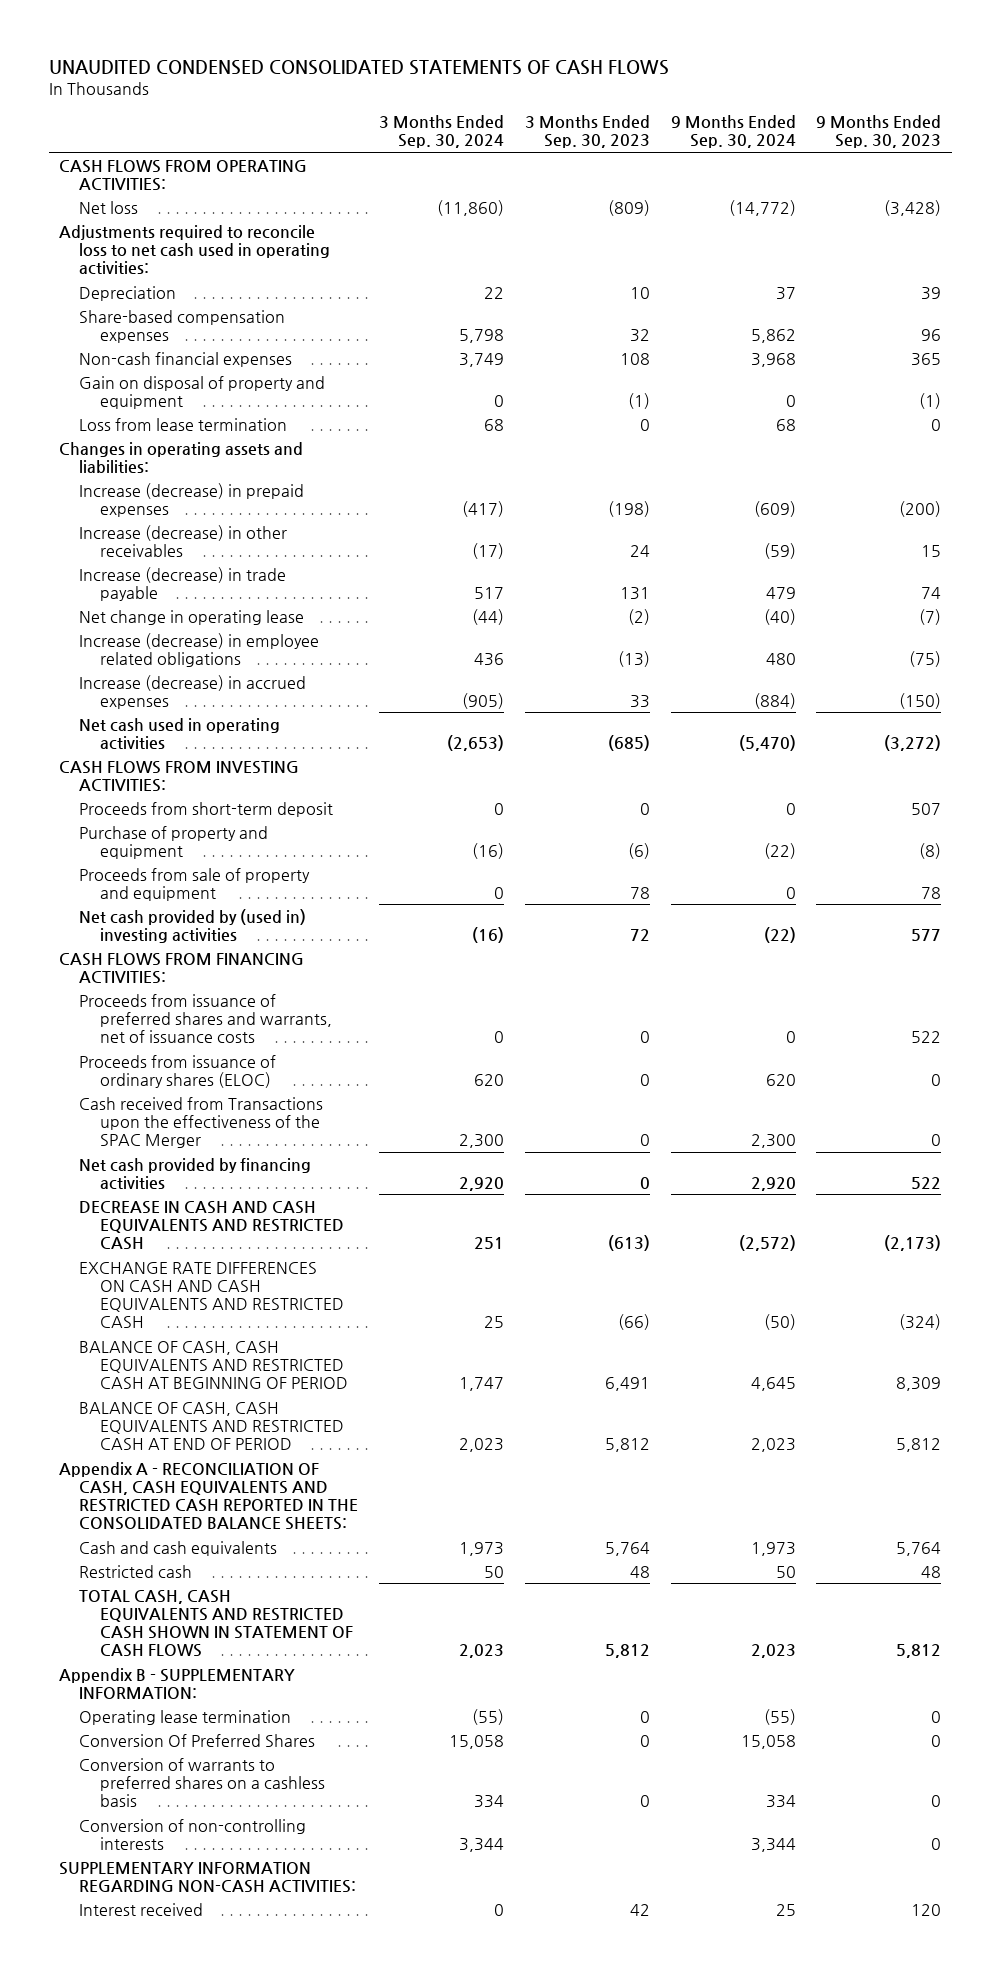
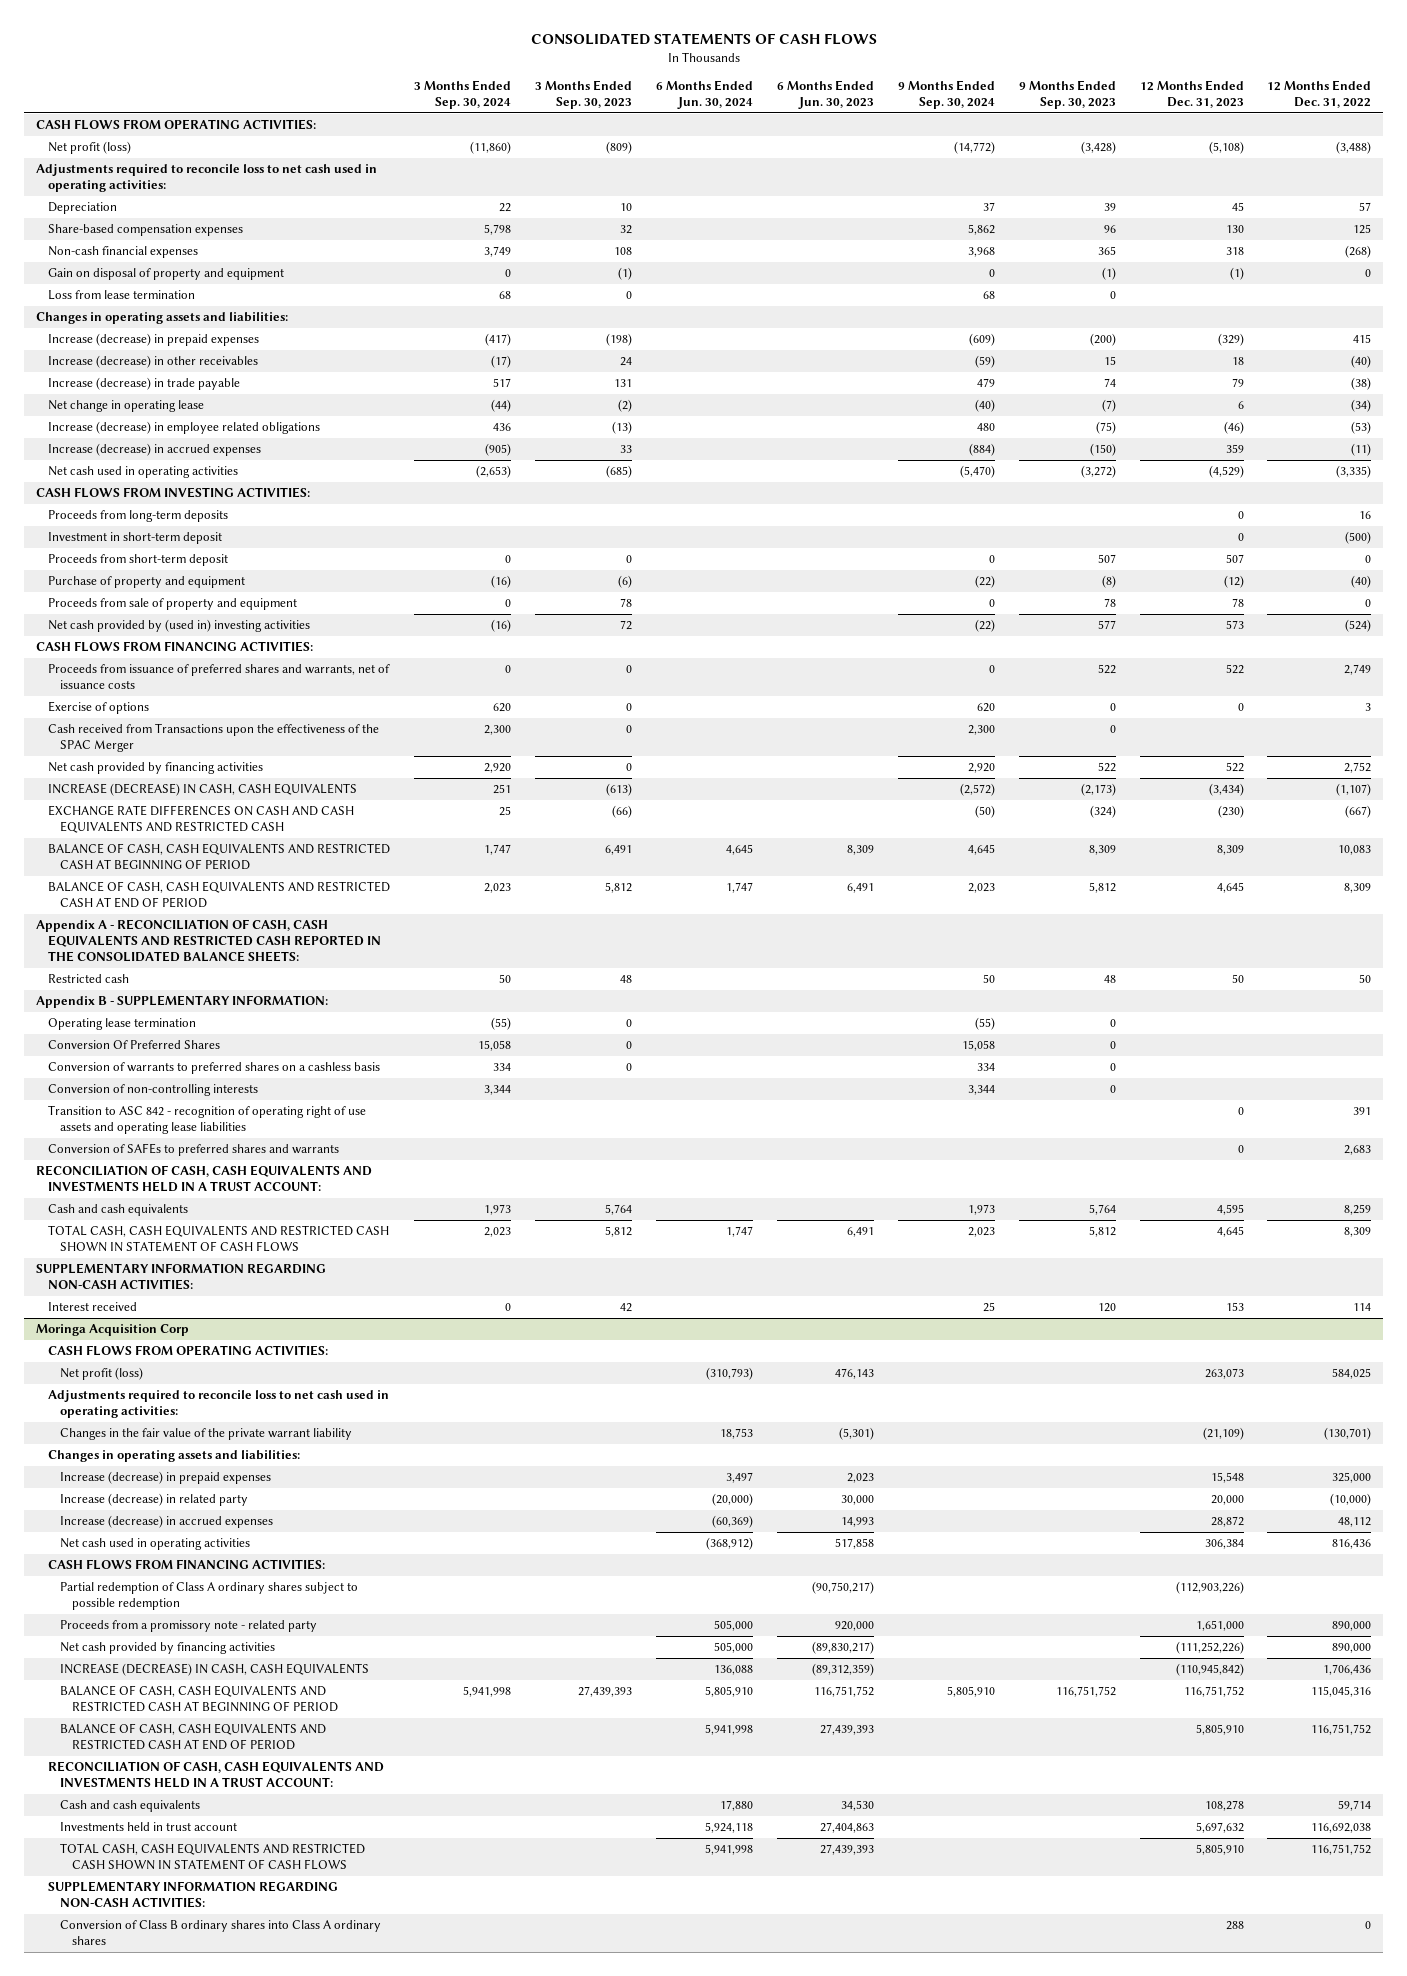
- UNAUDITED CONDENSED CONSOLIDATED STATEMENTS OF CASH FLOWS
+ CONSOLIDATED STATEMENTS OF CASH FLOWS
- | 3 Months Ended Sep. 30, 2024 | 3 Months Ended Sep. 30, 2023 | 9 Months Ended Sep. 30, 2024 | 9 Months Ended Sep. 30, 2023
+ | 3 Months Ended Sep. 30, 2024 | 3 Months Ended Sep. 30, 2023 | 6 Months Ended Jun. 30, 2024 | 6 Months Ended Jun. 30, 2023 | 9 Months Ended Sep. 30, 2024 | 9 Months Ended Sep. 30, 2023 | 12 Months Ended Dec. 31, 2023 | 12 Months Ended Dec. 31, 2022
- Net loss | (11,860) | (809) | (14,772) | (3,428)
+ Net profit (loss) | (11,860) | (809) | | | (14,772) | (3,428) | (5,108) | (3,488)
+ Proceeds from long-term deposits | | | | | | | 0 | 16
+ Investment in short-term deposit | | | | | | | 0 | (500)
- Proceeds from issuance of ordinary shares (ELOC) | 620 | 0 | 620 | 0
+ Exercise of options | 620 | 0 | | | 620 | 0 | 0 | 3
- DECREASE IN CASH AND CASH EQUIVALENTS AND RESTRICTED CASH | 251 | (613) | (2,572) | (2,173)
+ INCREASE (DECREASE) IN CASH, CASH EQUIVALENTS | 251 | (613) | | | (2,572) | (2,173) | (3,434) | (1,107)
+ Transition to ASC 842 - recognition of operating right of use assets and operating lease liabilities | | | | | | | 0 | 391
+ Conversion of SAFEs to preferred shares and warrants | | | | | | | 0 | 2,683
+ RECONCILIATION OF CASH, CASH EQUIVALENTS AND INVESTMENTS HELD IN A TRUST ACCOUNT:
moved down: Cash and cash equivalents | 1,973 | 5,764 | | | 1,973 | 5,764 | 4,595 | 8,259
moved down: TOTAL CASH, CASH EQUIVALENTS AND RESTRICTED CASH SHOWN IN STATEMENT OF CASH FLOWS | 2,023 | 5,812 | 1,747 | 6,491 | 2,023 | 5,812 | 4,645 | 8,309
+ Moringa Acquisition Corp
+ CASH FLOWS FROM OPERATING ACTIVITIES:
+ Net profit (loss) | | | (310,793) | 476,143 | | | 263,073 | 584,025
+ Adjustments required to reconcile loss to net cash used in operating activities:
+ Changes in the fair value of the private warrant liability | | | 18,753 | (5,301) | | | (21,109) | (130,701)
+ Changes in operating assets and liabilities:
+ Increase (decrease) in prepaid expenses | | | 3,497 | 2,023 | | | 15,548 | 325,000
+ Increase (decrease) in related party | | | (20,000) | 30,000 | | | 20,000 | (10,000)
+ Increase (decrease) in accrued expenses | | | (60,369) | 14,993 | | | 28,872 | 48,112
+ Net cash used in operating activities | | | (368,912) | 517,858 | | | 306,384 | 816,436
+ CASH FLOWS FROM FINANCING ACTIVITIES:
+ Partial redemption of Class A ordinary shares subject to possible redemption | | | | (90,750,217) | | | (112,903,226) |
+ Proceeds from a promissory note - related party | | | 505,000 | 920,000 | | | 1,651,000 | 890,000
+ Net cash provided by financing activities | | | 505,000 | (89,830,217) | | | (111,252,226) | 890,000
+ INCREASE (DECREASE) IN CASH, CASH EQUIVALENTS | | | 136,088 | (89,312,359) | | | (110,945,842) | 1,706,436
+ BALANCE OF CASH, CASH EQUIVALENTS AND RESTRICTED CASH AT BEGINNING OF PERIOD | 5,941,998 | 27,439,393 | 5,805,910 | 116,751,752 | 5,805,910 | 116,751,752 | 116,751,752 | 115,045,316
+ BALANCE OF CASH, CASH EQUIVALENTS AND RESTRICTED CASH AT END OF PERIOD | | | 5,941,998 | 27,439,393 | | | 5,805,910 | 116,751,752
+ RECONCILIATION OF CASH, CASH EQUIVALENTS AND INVESTMENTS HELD IN A TRUST ACCOUNT:
+ Cash and cash equivalents | | | 17,880 | 34,530 | | | 108,278 | 59,714
+ Investments held in trust account | | | 5,924,118 | 27,404,863 | | | 5,697,632 | 116,692,038
+ TOTAL CASH, CASH EQUIVALENTS AND RESTRICTED CASH SHOWN IN STATEMENT OF CASH FLOWS | | | 5,941,998 | 27,439,393 | | | 5,805,910 | 116,751,752
+ SUPPLEMENTARY INFORMATION REGARDING NON-CASH ACTIVITIES:
+ Conversion of Class B ordinary shares into Class A ordinary shares | | | | | | | 288 | 0

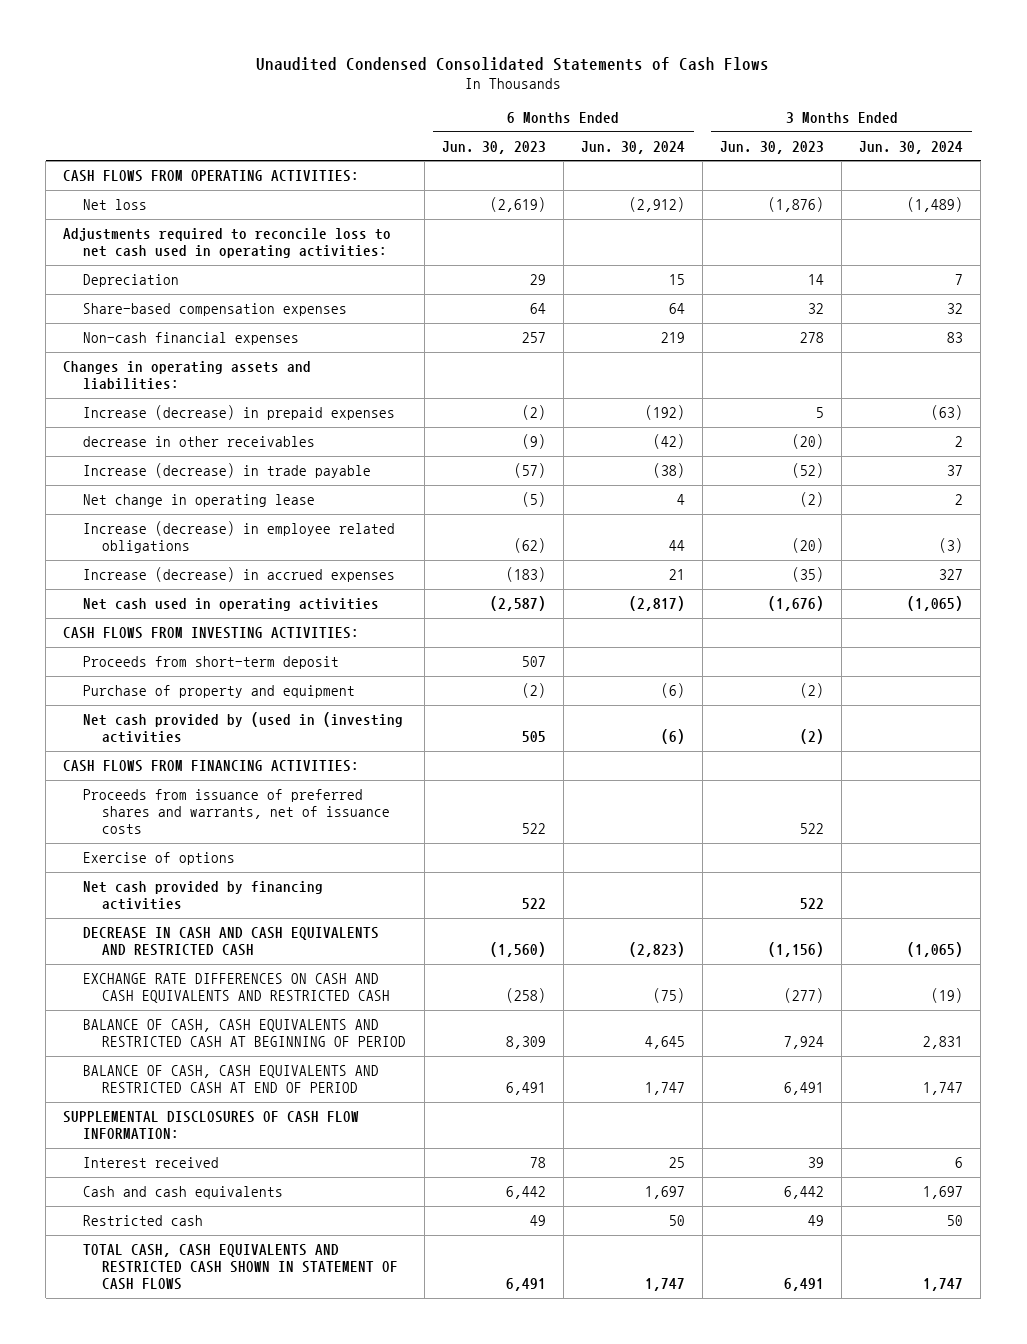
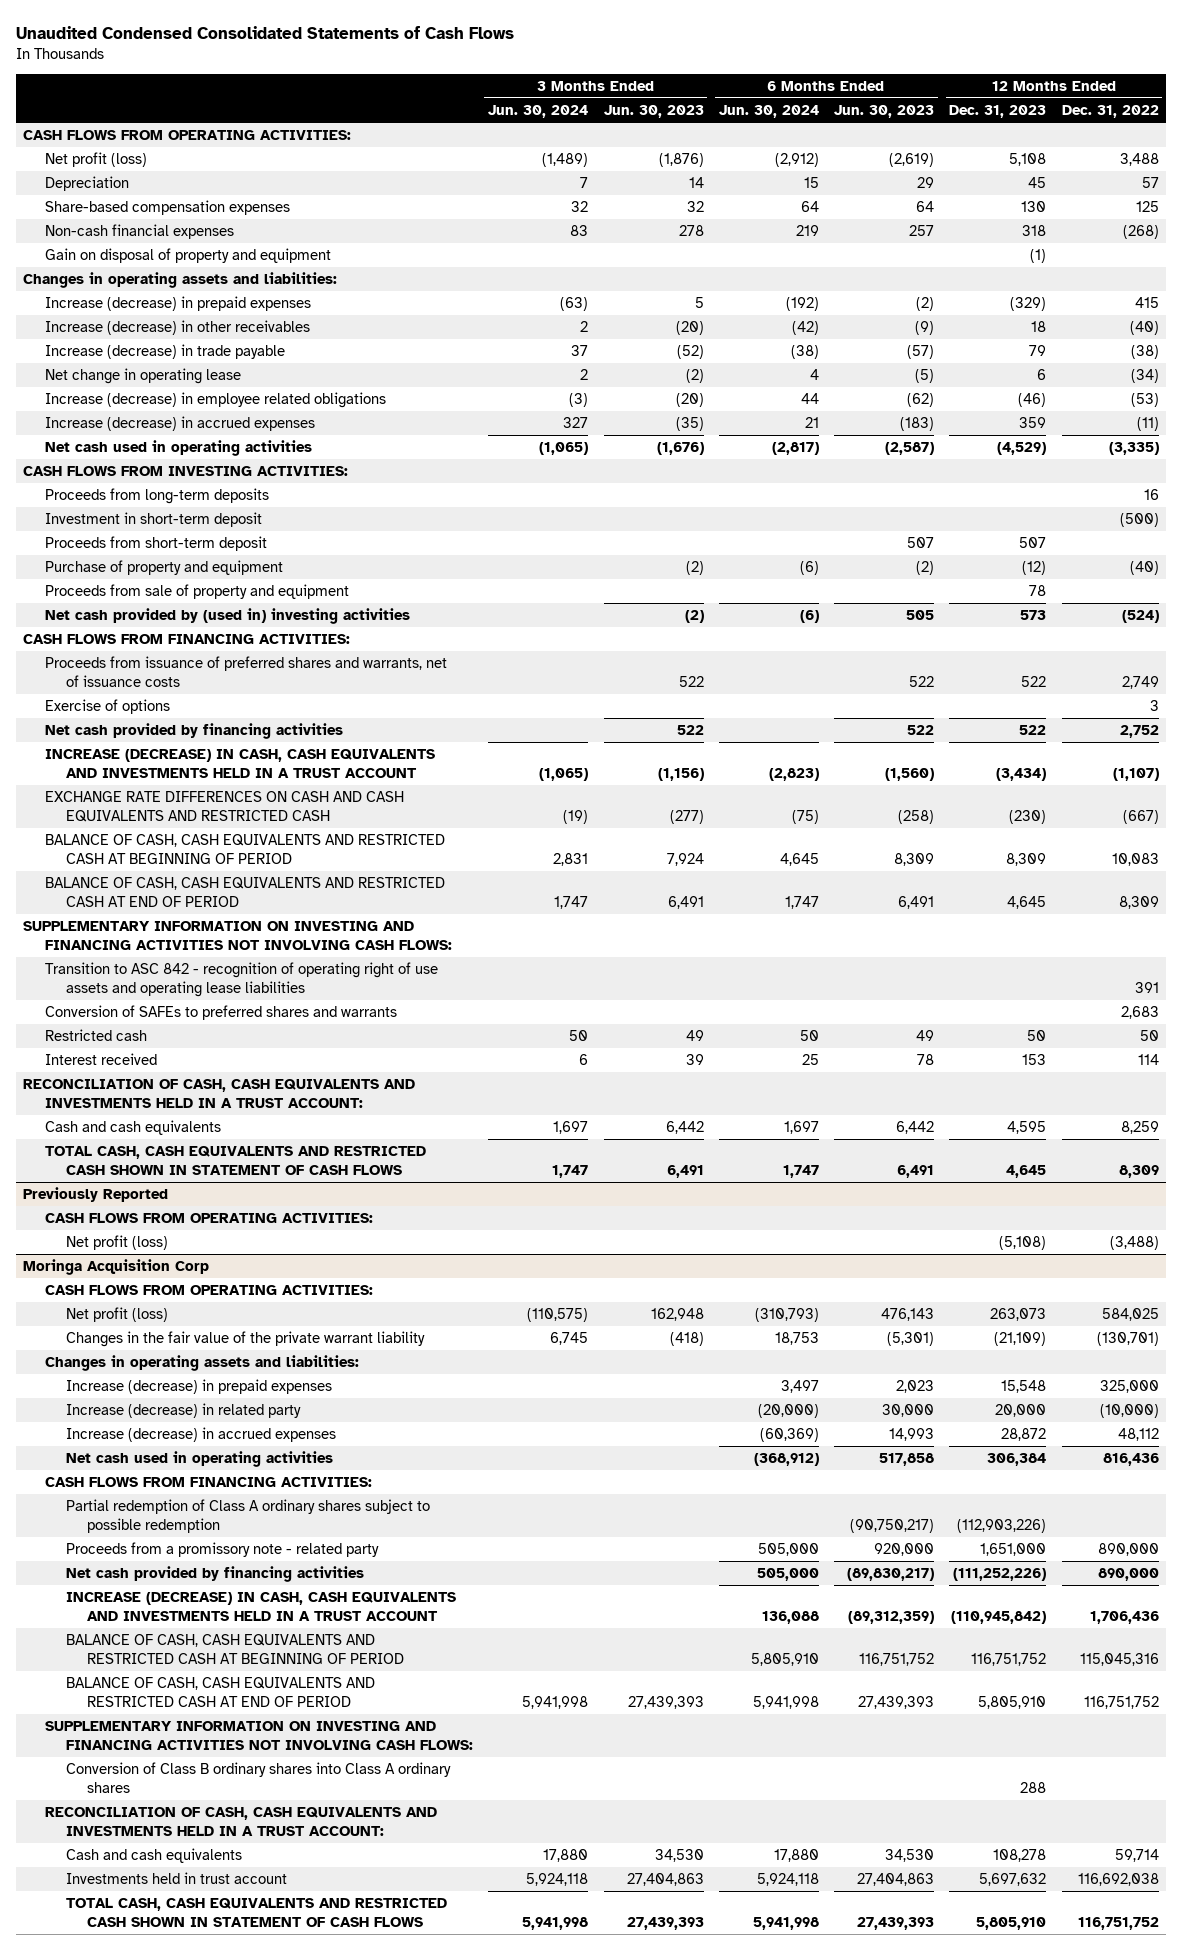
- | 6 Months Ended Jun. 30, 2023 | 6 Months Ended Jun. 30, 2024 | 3 Months Ended Jun. 30, 2023 | 3 Months Ended Jun. 30, 2024
+ | 3 Months Ended Jun. 30, 2024 | 3 Months Ended Jun. 30, 2023 | 6 Months Ended Jun. 30, 2024 | 6 Months Ended Jun. 30, 2023 | 12 Months Ended Dec. 31, 2023 | 12 Months Ended Dec. 31, 2022
- Net loss | (2,619) | (2,912) | (1,876) | (1,489)
- Adjustments required to reconcile loss to net cash used in operating activities:
+ Net profit (loss) | (1,489) | (1,876) | (2,912) | (2,619) | 5,108 | 3,488
+ Gain on disposal of property and equipment | | | | | (1) |
- decrease in other receivables | (9) | (42) | (20) | 2
+ Increase (decrease) in other receivables | 2 | (20) | (42) | (9) | 18 | (40)
+ Proceeds from long-term deposits | | | | | | 16
+ Investment in short-term deposit | | | | | | (500)
- Net cash provided by (used in (investing activities | 505 | (6) | (2) |
+ Proceeds from sale of property and equipment | | | | | 78 |
+ Net cash provided by (used in) investing activities | | (2) | (6) | 505 | 573 | (524)
- DECREASE IN CASH AND CASH EQUIVALENTS AND RESTRICTED CASH | (1,560) | (2,823) | (1,156) | (1,065)
+ INCREASE (DECREASE) IN CASH, CASH EQUIVALENTS AND INVESTMENTS HELD IN A TRUST ACCOUNT | (1,065) | (1,156) | (2,823) | (1,560) | (3,434) | (1,107)
- SUPPLEMENTAL DISCLOSURES OF CASH FLOW INFORMATION:
+ SUPPLEMENTARY INFORMATION ON INVESTING AND FINANCING ACTIVITIES NOT INVOLVING CASH FLOWS:
+ Transition to ASC 842 - recognition of operating right of use assets and operating lease liabilities | | | | | | 391
+ Conversion of SAFEs to preferred shares and warrants | | | | | | 2,683
moved up: Restricted cash | 50 | 49 | 50 | 49 | 50 | 50
+ RECONCILIATION OF CASH, CASH EQUIVALENTS AND INVESTMENTS HELD IN A TRUST ACCOUNT:
+ Previously Reported
+ CASH FLOWS FROM OPERATING ACTIVITIES:
+ Net profit (loss) | | | | | (5,108) | (3,488)
+ Moringa Acquisition Corp
+ CASH FLOWS FROM OPERATING ACTIVITIES:
+ Net profit (loss) | (110,575) | 162,948 | (310,793) | 476,143 | 263,073 | 584,025
+ Changes in the fair value of the private warrant liability | 6,745 | (418) | 18,753 | (5,301) | (21,109) | (130,701)
+ Changes in operating assets and liabilities:
+ Increase (decrease) in prepaid expenses | | | 3,497 | 2,023 | 15,548 | 325,000
+ Increase (decrease) in related party | | | (20,000) | 30,000 | 20,000 | (10,000)
+ Increase (decrease) in accrued expenses | | | (60,369) | 14,993 | 28,872 | 48,112
+ Net cash used in operating activities | | | (368,912) | 517,858 | 306,384 | 816,436
+ CASH FLOWS FROM FINANCING ACTIVITIES:
+ Partial redemption of Class A ordinary shares subject to possible redemption | | | | (90,750,217) | (112,903,226) |
+ Proceeds from a promissory note - related party | | | 505,000 | 920,000 | 1,651,000 | 890,000
+ Net cash provided by financing activities | | | 505,000 | (89,830,217) | (111,252,226) | 890,000
+ INCREASE (DECREASE) IN CASH, CASH EQUIVALENTS AND INVESTMENTS HELD IN A TRUST ACCOUNT | | | 136,088 | (89,312,359) | (110,945,842) | 1,706,436
+ BALANCE OF CASH, CASH EQUIVALENTS AND RESTRICTED CASH AT BEGINNING OF PERIOD | | | 5,805,910 | 116,751,752 | 116,751,752 | 115,045,316
+ BALANCE OF CASH, CASH EQUIVALENTS AND RESTRICTED CASH AT END OF PERIOD | 5,941,998 | 27,439,393 | 5,941,998 | 27,439,393 | 5,805,910 | 116,751,752
+ SUPPLEMENTARY INFORMATION ON INVESTING AND FINANCING ACTIVITIES NOT INVOLVING CASH FLOWS:
+ Conversion of Class B ordinary shares into Class A ordinary shares | | | | | 288 |
+ RECONCILIATION OF CASH, CASH EQUIVALENTS AND INVESTMENTS HELD IN A TRUST ACCOUNT:
+ Cash and cash equivalents | 17,880 | 34,530 | 17,880 | 34,530 | 108,278 | 59,714
+ Investments held in trust account | 5,924,118 | 27,404,863 | 5,924,118 | 27,404,863 | 5,697,632 | 116,692,038
+ TOTAL CASH, CASH EQUIVALENTS AND RESTRICTED CASH SHOWN IN STATEMENT OF CASH FLOWS | 5,941,998 | 27,439,393 | 5,941,998 | 27,439,393 | 5,805,910 | 116,751,752

